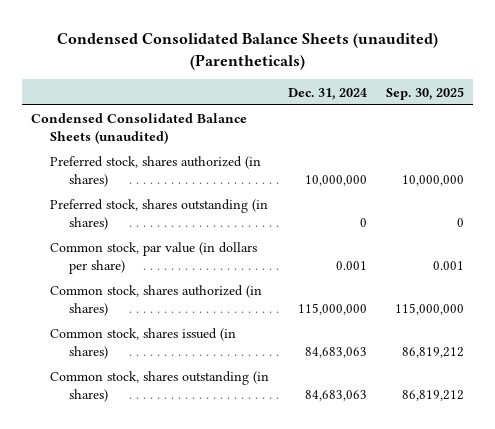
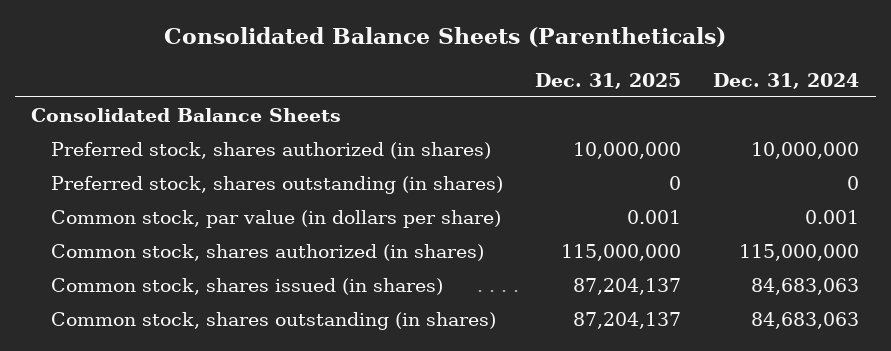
- Condensed Consolidated Balance Sheets (unaudited) (Parentheticals)
+ Consolidated Balance Sheets (Parentheticals)
- | Dec. 31, 2024 | Sep. 30, 2025
+ | Dec. 31, 2025 | Dec. 31, 2024
- Condensed Consolidated Balance Sheets (unaudited)
+ Consolidated Balance Sheets

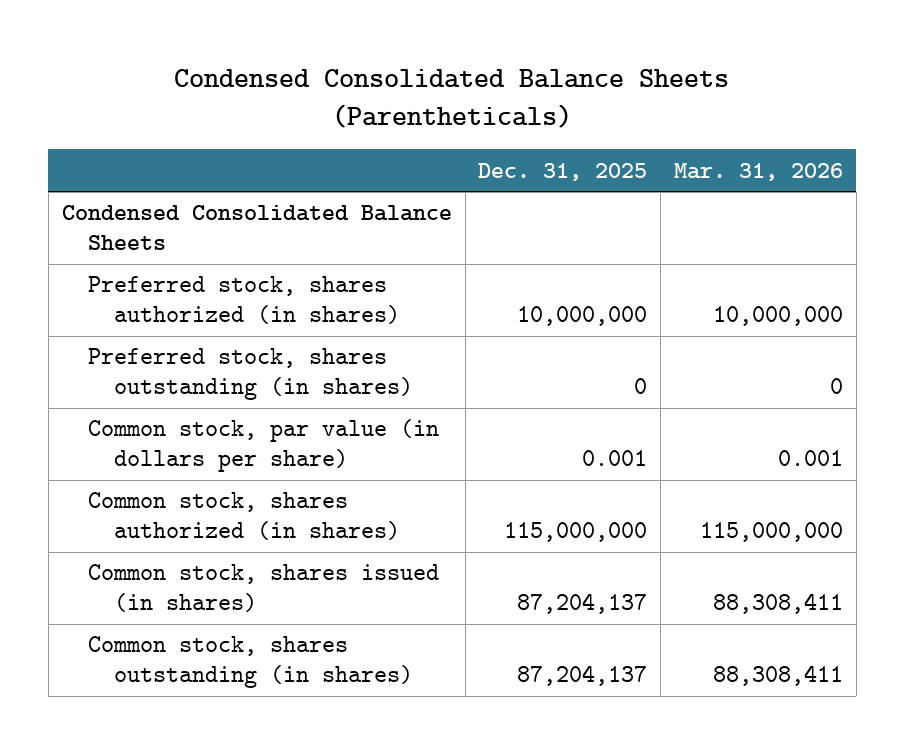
- Consolidated Balance Sheets (Parentheticals)
+ Condensed Consolidated Balance Sheets (Parentheticals)
- | Dec. 31, 2025 | Dec. 31, 2024
+ | Dec. 31, 2025 | Mar. 31, 2026
- Consolidated Balance Sheets
+ Condensed Consolidated Balance Sheets

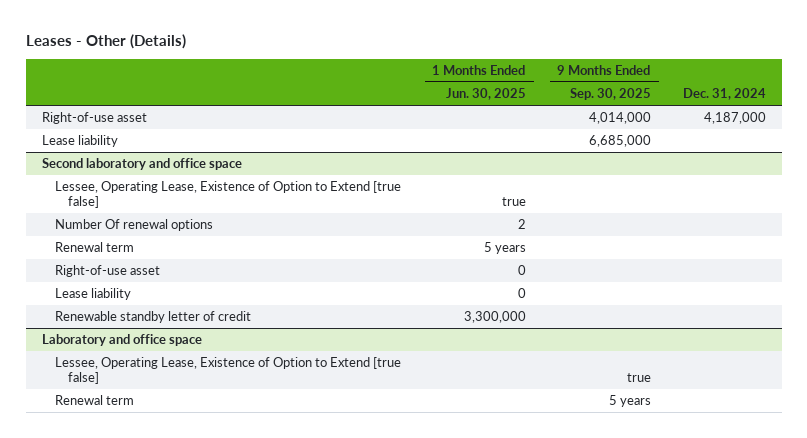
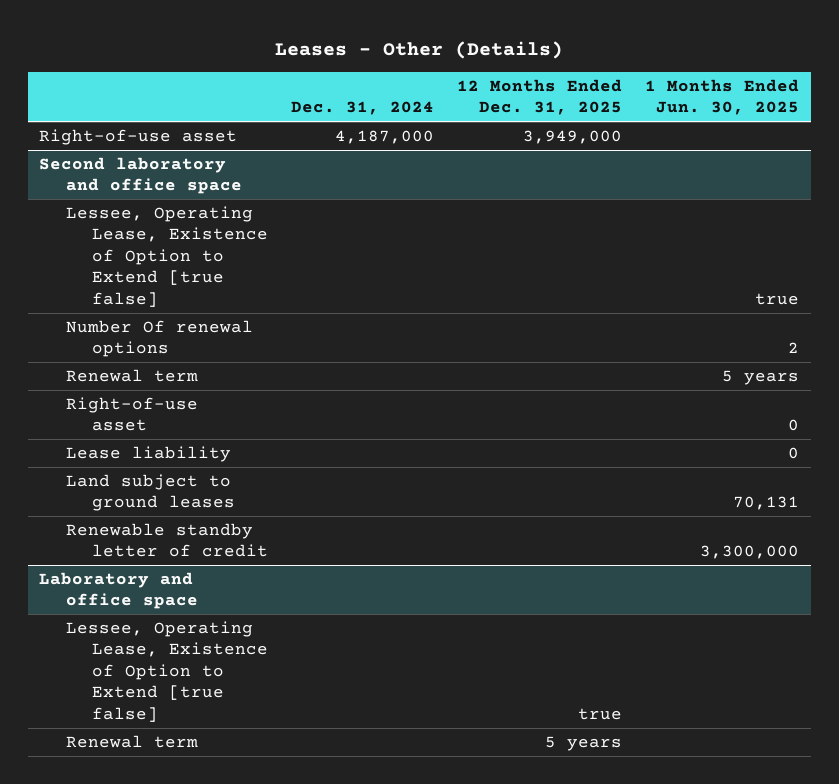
- | 1 Months Ended Jun. 30, 2025 | 9 Months Ended Sep. 30, 2025 | Dec. 31, 2024
+ | Dec. 31, 2024 | 12 Months Ended Dec. 31, 2025 | 1 Months Ended Jun. 30, 2025
- Lease liability | | 6,685,000 |
@ Second laboratory and office space
+ Land subject to ground leases | | | 70,131

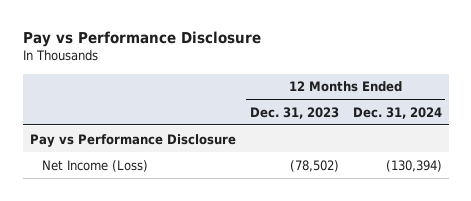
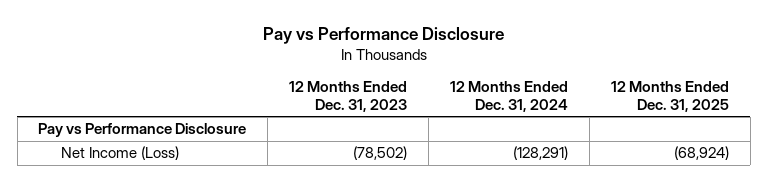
- | 12 Months Ended Dec. 31, 2023 | 12 Months Ended Dec. 31, 2024
+ | 12 Months Ended Dec. 31, 2023 | 12 Months Ended Dec. 31, 2024 | 12 Months Ended Dec. 31, 2025
- Net Income (Loss) | (78,502) | (130,394)
+ Net Income (Loss) | (78,502) | (128,291) | (68,924)

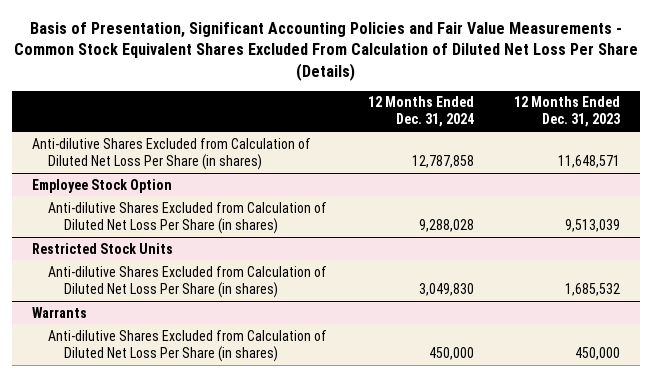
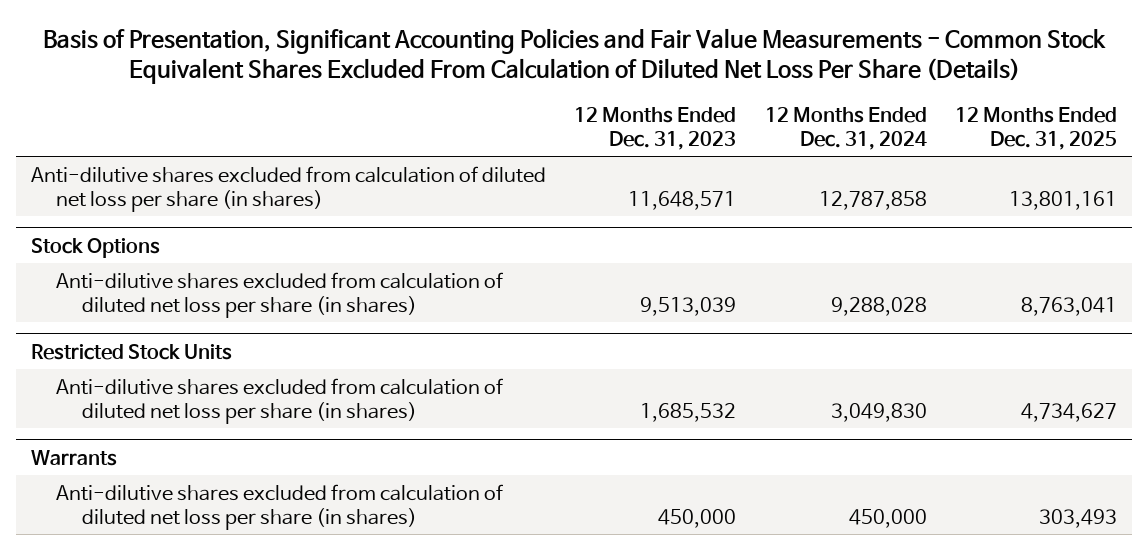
- | 12 Months Ended Dec. 31, 2024 | 12 Months Ended Dec. 31, 2023
+ | 12 Months Ended Dec. 31, 2023 | 12 Months Ended Dec. 31, 2024 | 12 Months Ended Dec. 31, 2025
- Anti-dilutive Shares Excluded from Calculation of Diluted Net Loss Per Share (in shares) | 12,787,858 | 11,648,571
- Employee Stock Option
- Anti-dilutive Shares Excluded from Calculation of Diluted Net Loss Per Share (in shares) | 9,288,028 | 9,513,039
+ Anti-dilutive shares excluded from calculation of diluted net loss per share (in shares) | 11,648,571 | 12,787,858 | 13,801,161
+ Stock Options
+ Anti-dilutive shares excluded from calculation of diluted net loss per share (in shares) | 9,513,039 | 9,288,028 | 8,763,041
@ Restricted Stock Units
- Anti-dilutive Shares Excluded from Calculation of Diluted Net Loss Per Share (in shares) | 3,049,830 | 1,685,532
+ Anti-dilutive shares excluded from calculation of diluted net loss per share (in shares) | 1,685,532 | 3,049,830 | 4,734,627
@ Warrants
- Anti-dilutive Shares Excluded from Calculation of Diluted Net Loss Per Share (in shares) | 450,000 | 450,000
+ Anti-dilutive shares excluded from calculation of diluted net loss per share (in shares) | 450,000 | 450,000 | 303,493

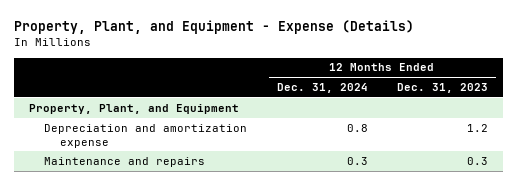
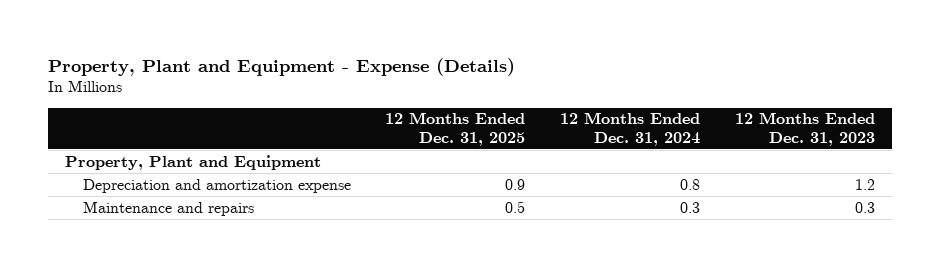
- Property, Plant, and Equipment - Expense (Details)
+ Property, Plant and Equipment - Expense (Details)
- | 12 Months Ended Dec. 31, 2024 | 12 Months Ended Dec. 31, 2023
+ | 12 Months Ended Dec. 31, 2025 | 12 Months Ended Dec. 31, 2024 | 12 Months Ended Dec. 31, 2023
- Property, Plant, and Equipment
+ Property, Plant and Equipment

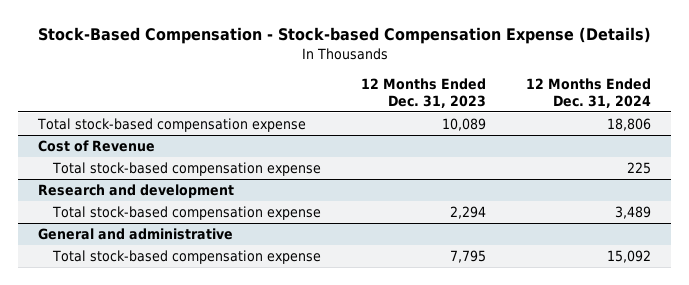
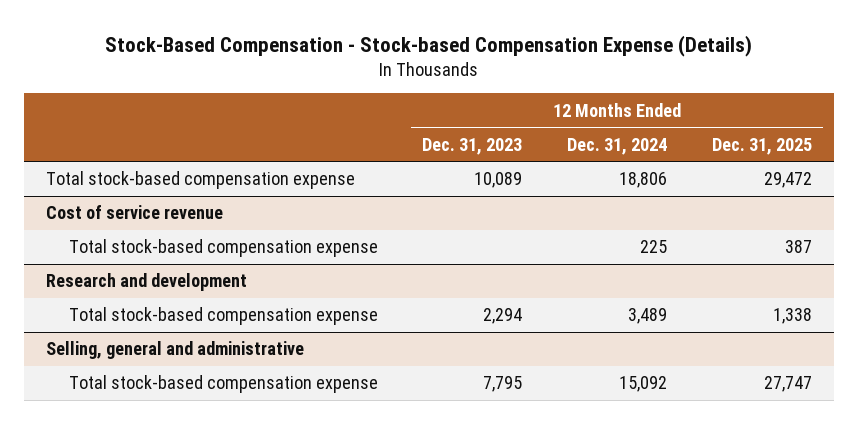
- | 12 Months Ended Dec. 31, 2023 | 12 Months Ended Dec. 31, 2024
+ | 12 Months Ended Dec. 31, 2023 | 12 Months Ended Dec. 31, 2024 | 12 Months Ended Dec. 31, 2025
- Cost of Revenue
+ Cost of service revenue
- General and administrative
+ Selling, general and administrative

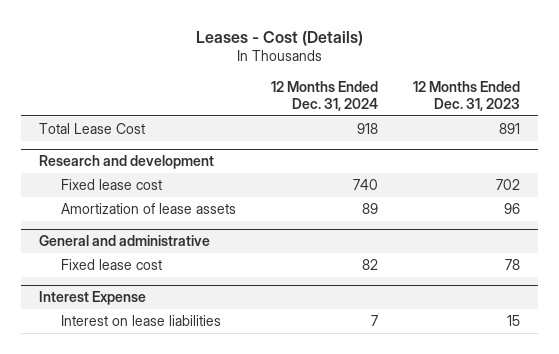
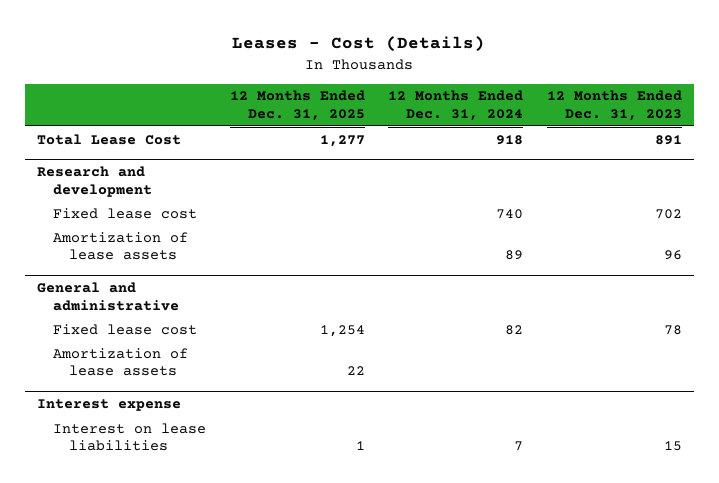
- | 12 Months Ended Dec. 31, 2024 | 12 Months Ended Dec. 31, 2023
+ | 12 Months Ended Dec. 31, 2025 | 12 Months Ended Dec. 31, 2024 | 12 Months Ended Dec. 31, 2023
- Interest Expense
@ General and administrative
+ Amortization of lease assets | 22 | |
+ Interest expense

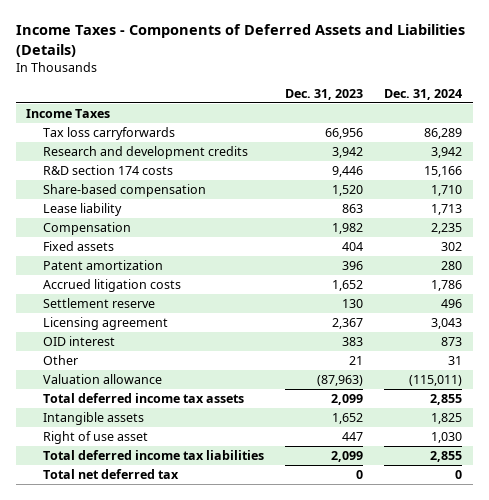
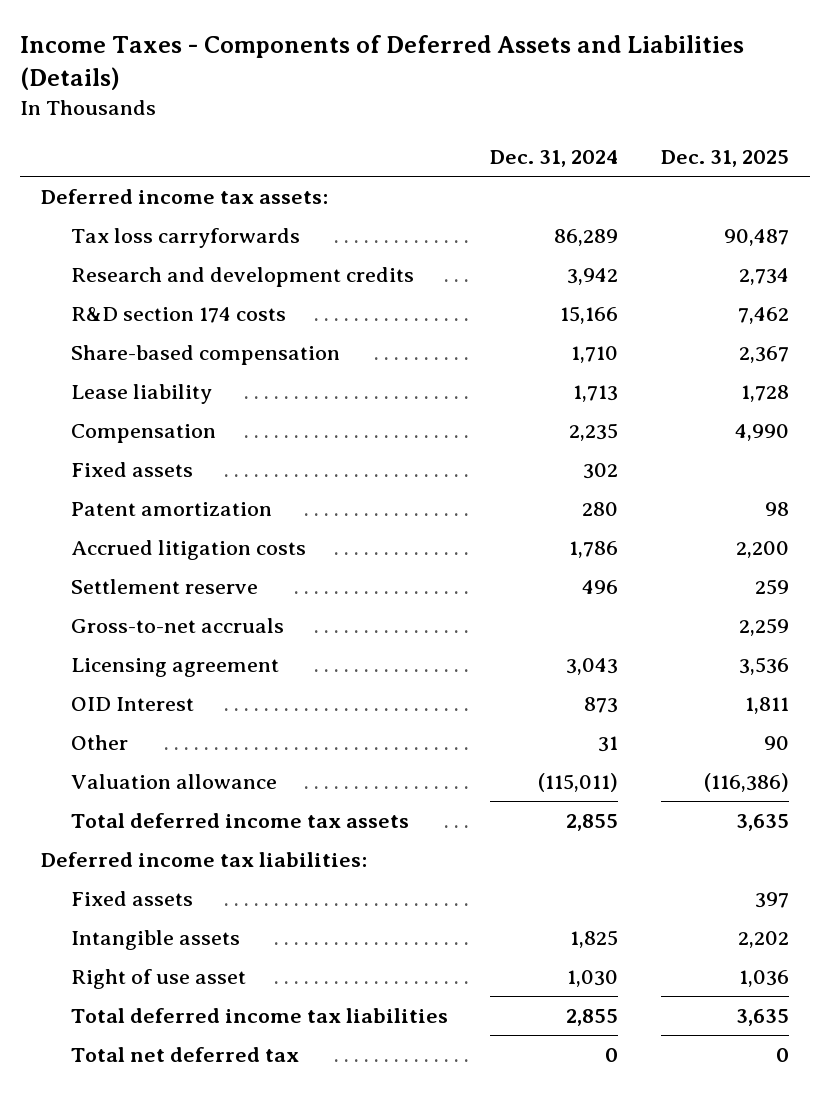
- | Dec. 31, 2023 | Dec. 31, 2024
+ | Dec. 31, 2024 | Dec. 31, 2025
- Income Taxes
+ Deferred income tax assets:
+ Gross-to-net accruals | | 2,259
- OID interest | 383 | 873
+ OID Interest | 873 | 1,811
+ Deferred income tax liabilities:
+ Fixed assets | | 397

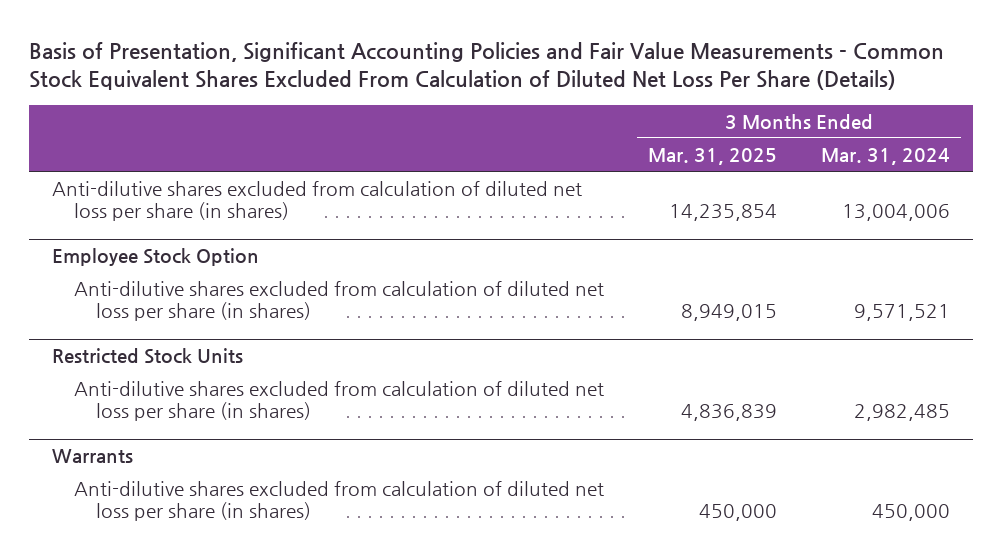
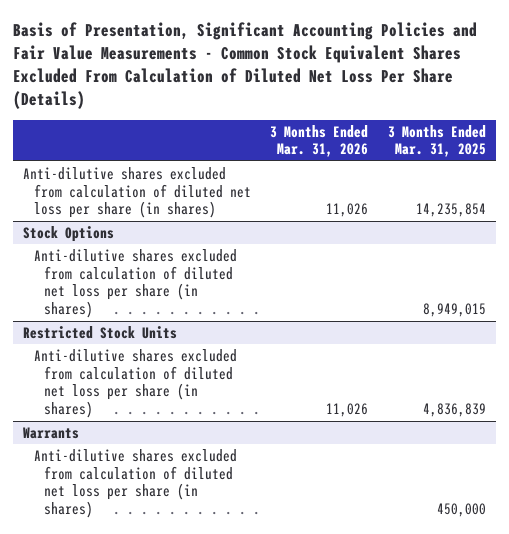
- | 3 Months Ended Mar. 31, 2025 | 3 Months Ended Mar. 31, 2024
+ | 3 Months Ended Mar. 31, 2026 | 3 Months Ended Mar. 31, 2025
- Employee Stock Option
+ Stock Options

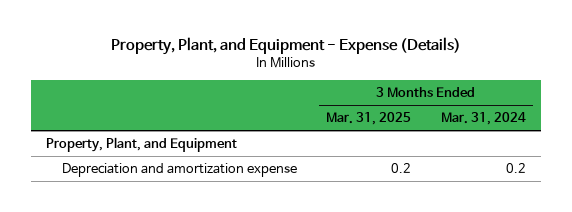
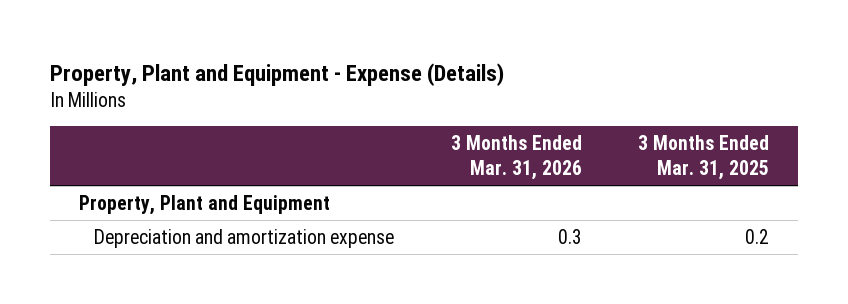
- Property, Plant, and Equipment - Expense (Details)
+ Property, Plant and Equipment - Expense (Details)
- | 3 Months Ended Mar. 31, 2025 | 3 Months Ended Mar. 31, 2024
+ | 3 Months Ended Mar. 31, 2026 | 3 Months Ended Mar. 31, 2025
- Property, Plant, and Equipment
+ Property, Plant and Equipment

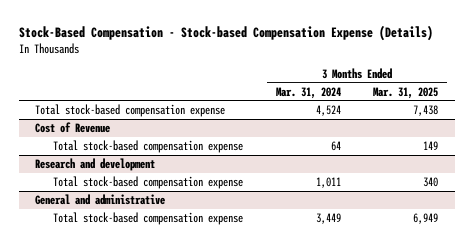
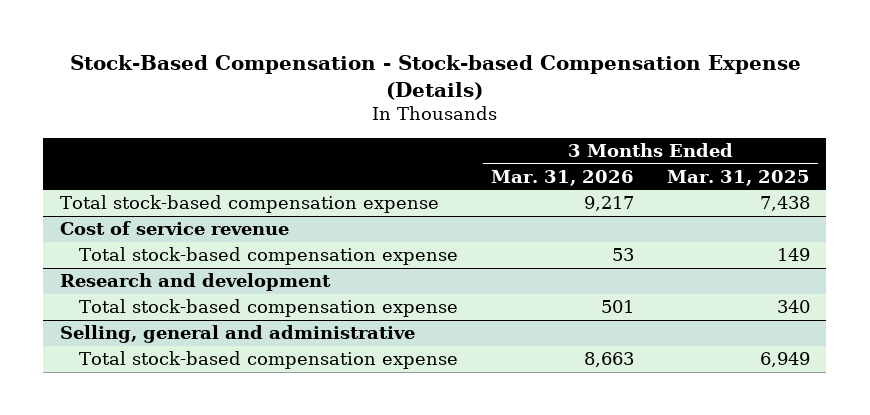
- | 3 Months Ended Mar. 31, 2024 | 3 Months Ended Mar. 31, 2025
+ | 3 Months Ended Mar. 31, 2026 | 3 Months Ended Mar. 31, 2025
- Cost of Revenue
+ Cost of service revenue
- General and administrative
+ Selling, general and administrative

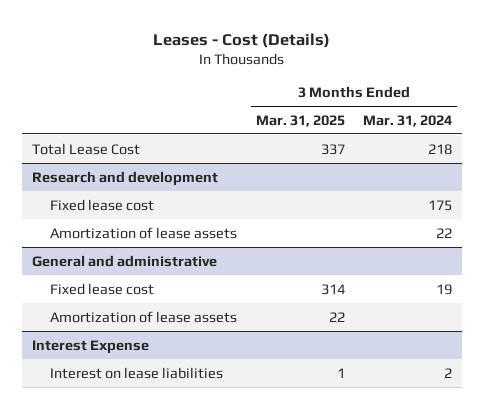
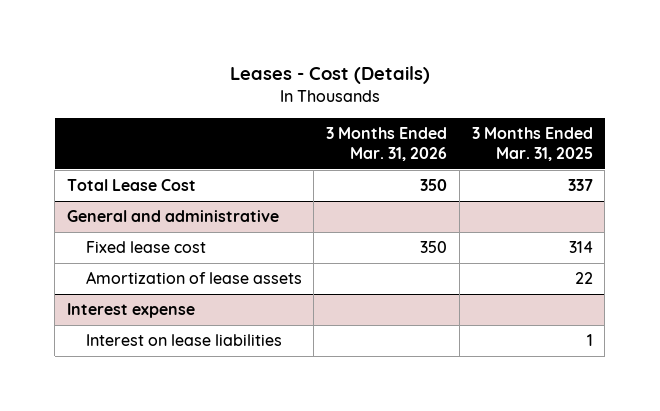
- | 3 Months Ended Mar. 31, 2025 | 3 Months Ended Mar. 31, 2024
+ | 3 Months Ended Mar. 31, 2026 | 3 Months Ended Mar. 31, 2025
- Research and development
- Fixed lease cost | | 175
- Amortization of lease assets | | 22
- Interest Expense
+ Interest expense

